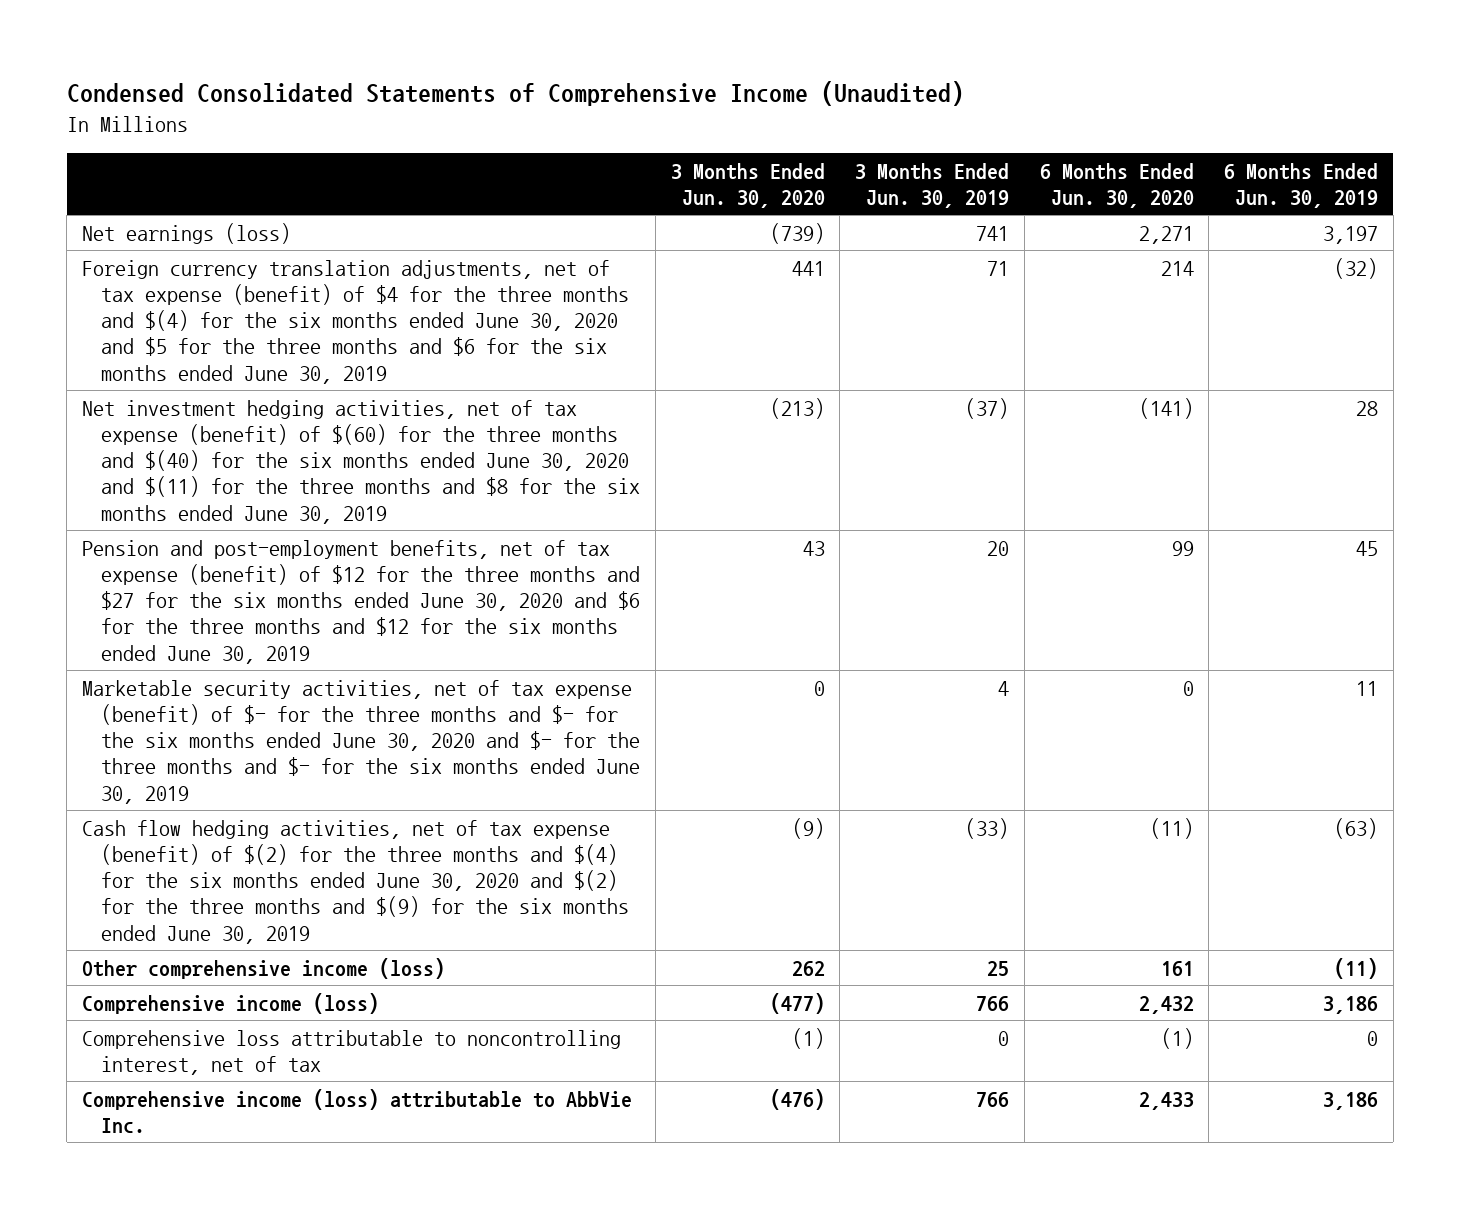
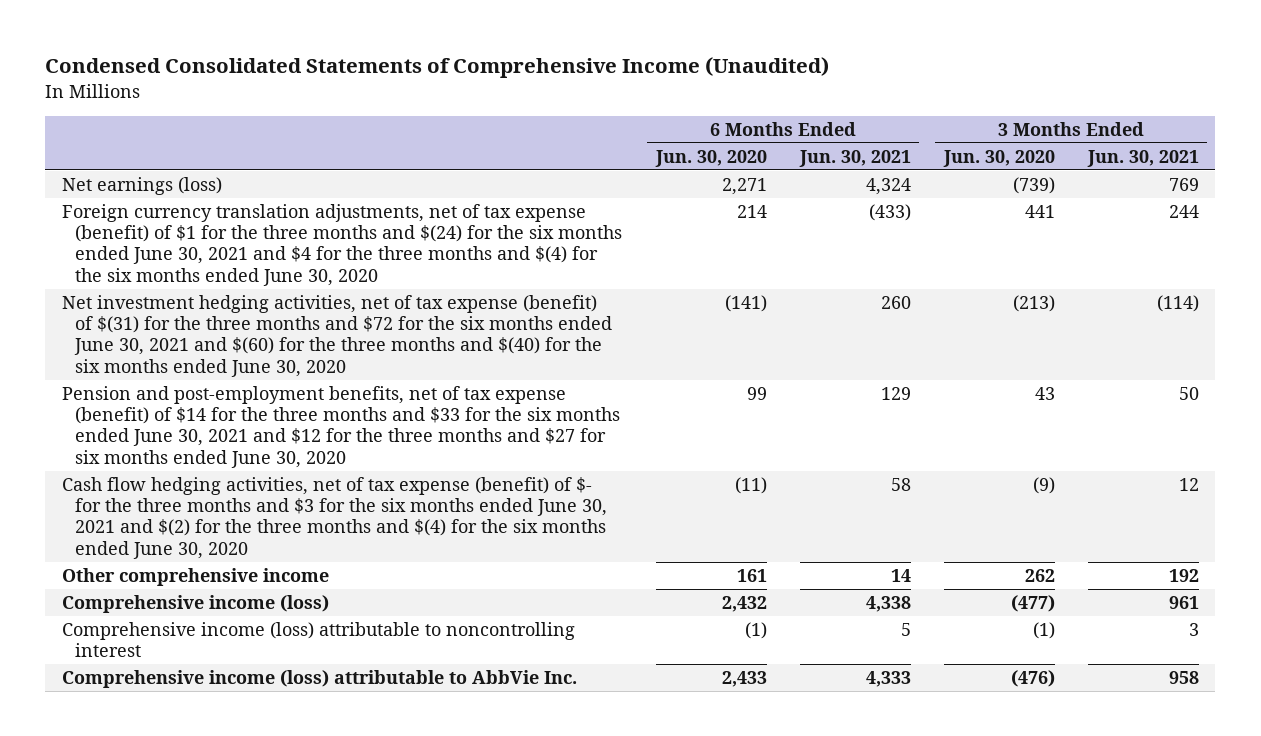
- | 3 Months Ended Jun. 30, 2020 | 3 Months Ended Jun. 30, 2019 | 6 Months Ended Jun. 30, 2020 | 6 Months Ended Jun. 30, 2019
+ | 6 Months Ended Jun. 30, 2020 | 6 Months Ended Jun. 30, 2021 | 3 Months Ended Jun. 30, 2020 | 3 Months Ended Jun. 30, 2021
- Foreign currency translation adjustments, net of tax expense (benefit) of $4 for the three months and $(4) for the six months ended June 30, 2020 and $5 for the three months and $6 for the six months ended June 30, 2019 | 441 | 71 | 214 | (32)
- Net investment hedging activities, net of tax expense (benefit) of $(60) for the three months and $(40) for the six months ended June 30, 2020 and $(11) for the three months and $8 for the six months ended June 30, 2019 | (213) | (37) | (141) | 28
- Pension and post-employment benefits, net of tax expense (benefit) of $12 for the three months and $27 for the six months ended June 30, 2020 and $6 for the three months and $12 for the six months ended June 30, 2019 | 43 | 20 | 99 | 45
- Marketable security activities, net of tax expense (benefit) of $- for the three months and $- for the six months ended June 30, 2020 and $- for the three months and $- for the six months ended June 30, 2019 | 0 | 4 | 0 | 11
- Cash flow hedging activities, net of tax expense (benefit) of $(2) for the three months and $(4) for the six months ended June 30, 2020 and $(2) for the three months and $(9) for the six months ended June 30, 2019 | (9) | (33) | (11) | (63)
- Other comprehensive income (loss) | 262 | 25 | 161 | (11)
+ Foreign currency translation adjustments, net of tax expense (benefit) of $1 for the three months and $(24) for the six months ended June 30, 2021 and $4 for the three months and $(4) for the six months ended June 30, 2020 | 214 | (433) | 441 | 244
+ Net investment hedging activities, net of tax expense (benefit) of $(31) for the three months and $72 for the six months ended June 30, 2021 and $(60) for the three months and $(40) for the six months ended June 30, 2020 | (141) | 260 | (213) | (114)
+ Pension and post-employment benefits, net of tax expense (benefit) of $14 for the three months and $33 for the six months ended June 30, 2021 and $12 for the three months and $27 for six months ended June 30, 2020 | 99 | 129 | 43 | 50
+ Cash flow hedging activities, net of tax expense (benefit) of $- for the three months and $3 for the six months ended June 30, 2021 and $(2) for the three months and $(4) for the six months ended June 30, 2020 | (11) | 58 | (9) | 12
+ Other comprehensive income | 161 | 14 | 262 | 192
- Comprehensive loss attributable to noncontrolling interest, net of tax | (1) | 0 | (1) | 0
+ Comprehensive income (loss) attributable to noncontrolling interest | (1) | 5 | (1) | 3

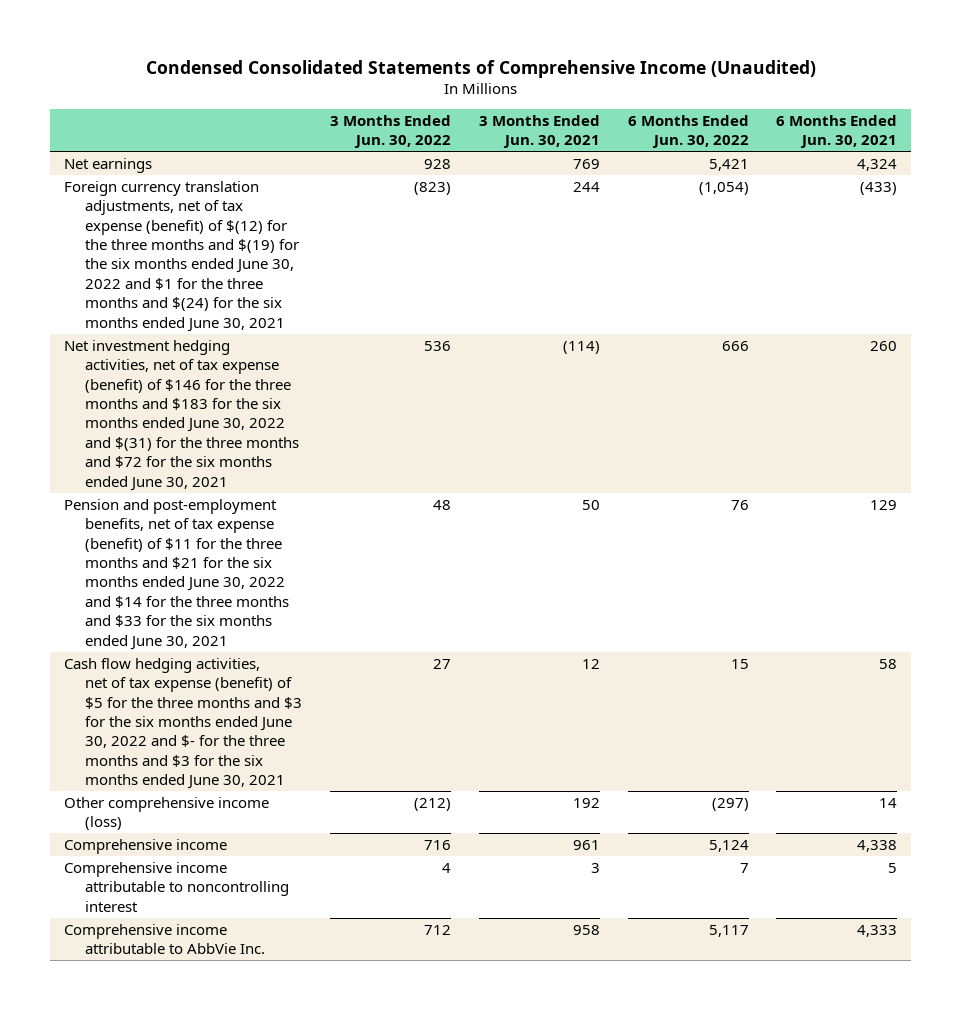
- | 6 Months Ended Jun. 30, 2020 | 6 Months Ended Jun. 30, 2021 | 3 Months Ended Jun. 30, 2020 | 3 Months Ended Jun. 30, 2021
+ | 3 Months Ended Jun. 30, 2022 | 3 Months Ended Jun. 30, 2021 | 6 Months Ended Jun. 30, 2022 | 6 Months Ended Jun. 30, 2021
- Net earnings (loss) | 2,271 | 4,324 | (739) | 769
- Foreign currency translation adjustments, net of tax expense (benefit) of $1 for the three months and $(24) for the six months ended June 30, 2021 and $4 for the three months and $(4) for the six months ended June 30, 2020 | 214 | (433) | 441 | 244
- Net investment hedging activities, net of tax expense (benefit) of $(31) for the three months and $72 for the six months ended June 30, 2021 and $(60) for the three months and $(40) for the six months ended June 30, 2020 | (141) | 260 | (213) | (114)
- Pension and post-employment benefits, net of tax expense (benefit) of $14 for the three months and $33 for the six months ended June 30, 2021 and $12 for the three months and $27 for six months ended June 30, 2020 | 99 | 129 | 43 | 50
- Cash flow hedging activities, net of tax expense (benefit) of $- for the three months and $3 for the six months ended June 30, 2021 and $(2) for the three months and $(4) for the six months ended June 30, 2020 | (11) | 58 | (9) | 12
- Other comprehensive income | 161 | 14 | 262 | 192
- Comprehensive income (loss) | 2,432 | 4,338 | (477) | 961
- Comprehensive income (loss) attributable to noncontrolling interest | (1) | 5 | (1) | 3
- Comprehensive income (loss) attributable to AbbVie Inc. | 2,433 | 4,333 | (476) | 958
+ Net earnings | 928 | 769 | 5,421 | 4,324
+ Foreign currency translation adjustments, net of tax expense (benefit) of $(12) for the three months and $(19) for the six months ended June 30, 2022 and $1 for the three months and $(24) for the six months ended June 30, 2021 | (823) | 244 | (1,054) | (433)
+ Net investment hedging activities, net of tax expense (benefit) of $146 for the three months and $183 for the six months ended June 30, 2022 and $(31) for the three months and $72 for the six months ended June 30, 2021 | 536 | (114) | 666 | 260
+ Pension and post-employment benefits, net of tax expense (benefit) of $11 for the three months and $21 for the six months ended June 30, 2022 and $14 for the three months and $33 for the six months ended June 30, 2021 | 48 | 50 | 76 | 129
+ Cash flow hedging activities, net of tax expense (benefit) of $5 for the three months and $3 for the six months ended June 30, 2022 and $- for the three months and $3 for the six months ended June 30, 2021 | 27 | 12 | 15 | 58
+ Other comprehensive income (loss) | (212) | 192 | (297) | 14
+ Comprehensive income | 716 | 961 | 5,124 | 4,338
+ Comprehensive income attributable to noncontrolling interest | 4 | 3 | 7 | 5
+ Comprehensive income attributable to AbbVie Inc. | 712 | 958 | 5,117 | 4,333

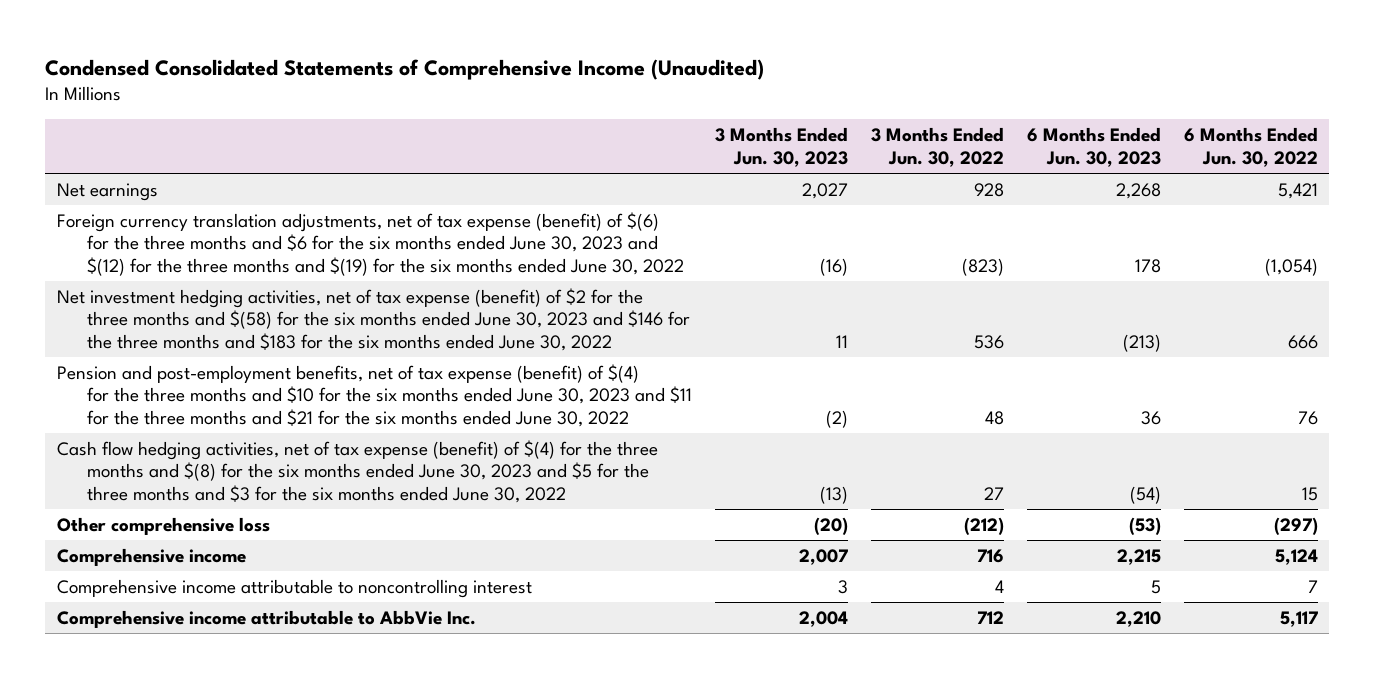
- | 3 Months Ended Jun. 30, 2022 | 3 Months Ended Jun. 30, 2021 | 6 Months Ended Jun. 30, 2022 | 6 Months Ended Jun. 30, 2021
+ | 3 Months Ended Jun. 30, 2023 | 3 Months Ended Jun. 30, 2022 | 6 Months Ended Jun. 30, 2023 | 6 Months Ended Jun. 30, 2022
- Foreign currency translation adjustments, net of tax expense (benefit) of $(12) for the three months and $(19) for the six months ended June 30, 2022 and $1 for the three months and $(24) for the six months ended June 30, 2021 | (823) | 244 | (1,054) | (433)
- Net investment hedging activities, net of tax expense (benefit) of $146 for the three months and $183 for the six months ended June 30, 2022 and $(31) for the three months and $72 for the six months ended June 30, 2021 | 536 | (114) | 666 | 260
- Pension and post-employment benefits, net of tax expense (benefit) of $11 for the three months and $21 for the six months ended June 30, 2022 and $14 for the three months and $33 for the six months ended June 30, 2021 | 48 | 50 | 76 | 129
- Cash flow hedging activities, net of tax expense (benefit) of $5 for the three months and $3 for the six months ended June 30, 2022 and $- for the three months and $3 for the six months ended June 30, 2021 | 27 | 12 | 15 | 58
- Other comprehensive income (loss) | (212) | 192 | (297) | 14
+ Foreign currency translation adjustments, net of tax expense (benefit) of $(6) for the three months and $6 for the six months ended June 30, 2023 and $(12) for the three months and $(19) for the six months ended June 30, 2022 | (16) | (823) | 178 | (1,054)
+ Net investment hedging activities, net of tax expense (benefit) of $2 for the three months and $(58) for the six months ended June 30, 2023 and $146 for the three months and $183 for the six months ended June 30, 2022 | 11 | 536 | (213) | 666
+ Pension and post-employment benefits, net of tax expense (benefit) of $(4) for the three months and $10 for the six months ended June 30, 2023 and $11 for the three months and $21 for the six months ended June 30, 2022 | (2) | 48 | 36 | 76
+ Cash flow hedging activities, net of tax expense (benefit) of $(4) for the three months and $(8) for the six months ended June 30, 2023 and $5 for the three months and $3 for the six months ended June 30, 2022 | (13) | 27 | (54) | 15
+ Other comprehensive loss | (20) | (212) | (53) | (297)

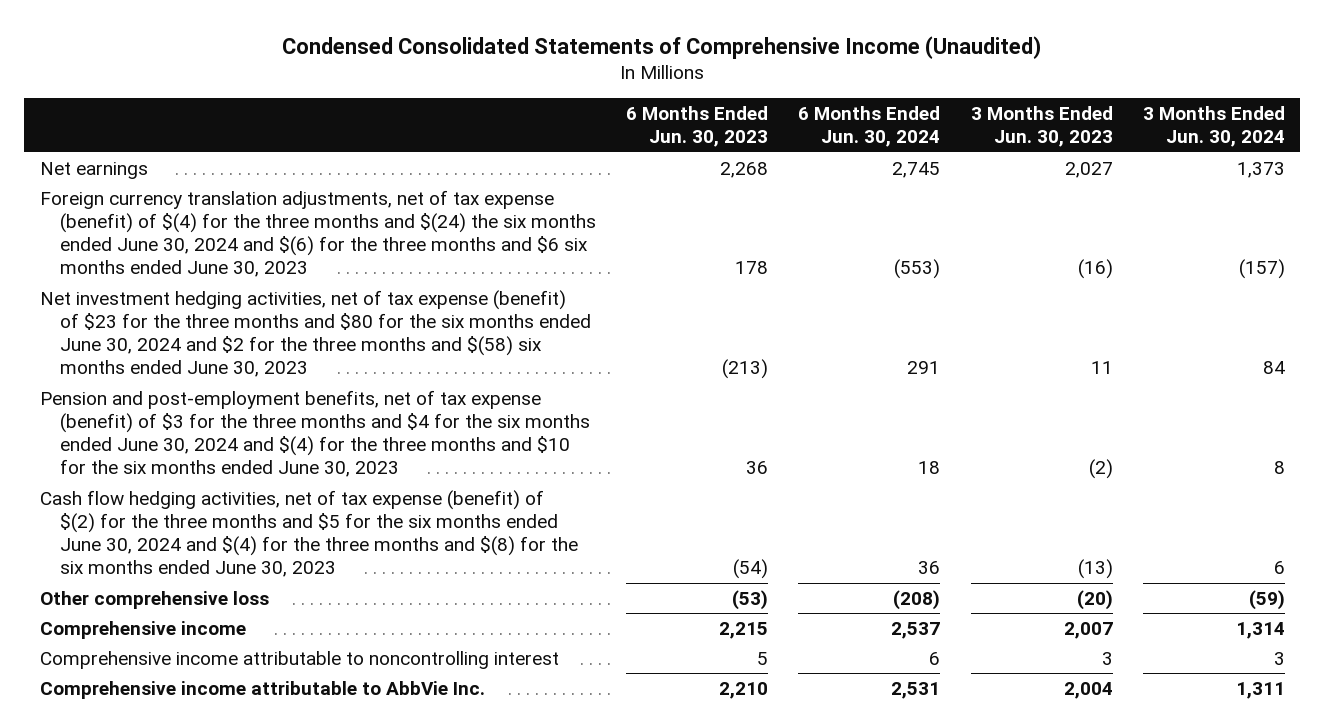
- | 3 Months Ended Jun. 30, 2023 | 3 Months Ended Jun. 30, 2022 | 6 Months Ended Jun. 30, 2023 | 6 Months Ended Jun. 30, 2022
+ | 6 Months Ended Jun. 30, 2023 | 6 Months Ended Jun. 30, 2024 | 3 Months Ended Jun. 30, 2023 | 3 Months Ended Jun. 30, 2024
- Foreign currency translation adjustments, net of tax expense (benefit) of $(6) for the three months and $6 for the six months ended June 30, 2023 and $(12) for the three months and $(19) for the six months ended June 30, 2022 | (16) | (823) | 178 | (1,054)
- Net investment hedging activities, net of tax expense (benefit) of $2 for the three months and $(58) for the six months ended June 30, 2023 and $146 for the three months and $183 for the six months ended June 30, 2022 | 11 | 536 | (213) | 666
- Pension and post-employment benefits, net of tax expense (benefit) of $(4) for the three months and $10 for the six months ended June 30, 2023 and $11 for the three months and $21 for the six months ended June 30, 2022 | (2) | 48 | 36 | 76
- Cash flow hedging activities, net of tax expense (benefit) of $(4) for the three months and $(8) for the six months ended June 30, 2023 and $5 for the three months and $3 for the six months ended June 30, 2022 | (13) | 27 | (54) | 15
+ Foreign currency translation adjustments, net of tax expense (benefit) of $(4) for the three months and $(24) the six months ended June 30, 2024 and $(6) for the three months and $6 six months ended June 30, 2023 | 178 | (553) | (16) | (157)
+ Net investment hedging activities, net of tax expense (benefit) of $23 for the three months and $80 for the six months ended June 30, 2024 and $2 for the three months and $(58) six months ended June 30, 2023 | (213) | 291 | 11 | 84
+ Pension and post-employment benefits, net of tax expense (benefit) of $3 for the three months and $4 for the six months ended June 30, 2024 and $(4) for the three months and $10 for the six months ended June 30, 2023 | 36 | 18 | (2) | 8
+ Cash flow hedging activities, net of tax expense (benefit) of $(2) for the three months and $5 for the six months ended June 30, 2024 and $(4) for the three months and $(8) for the six months ended June 30, 2023 | (54) | 36 | (13) | 6

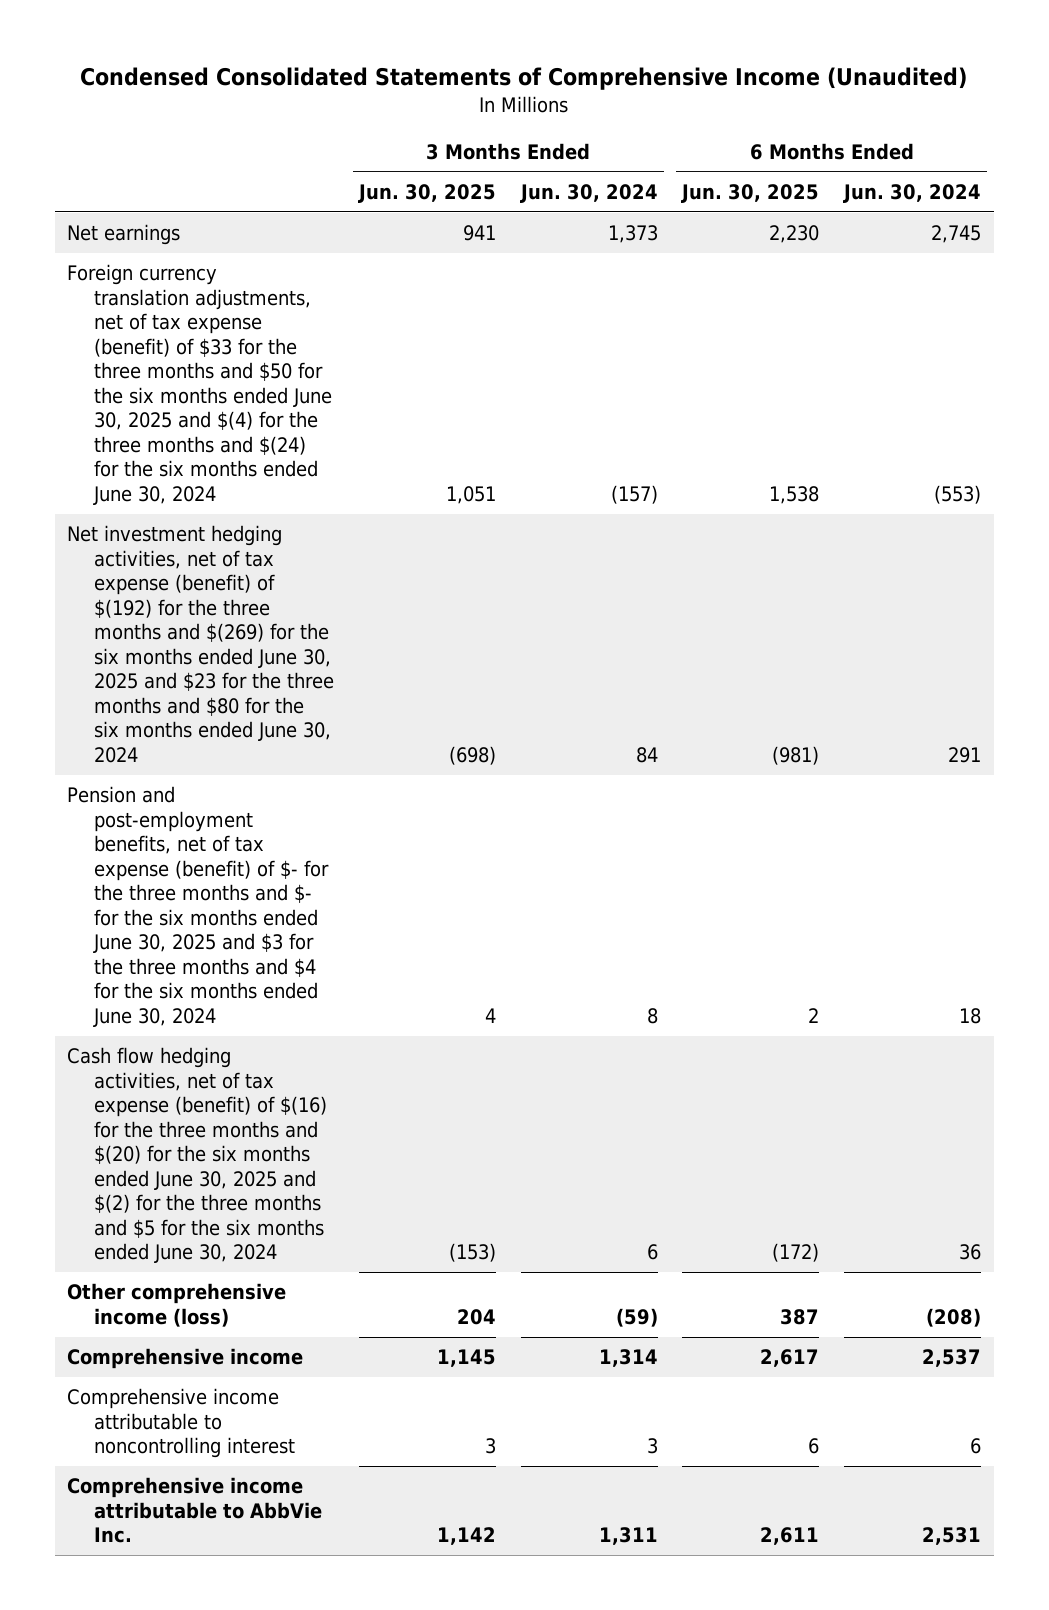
- | 6 Months Ended Jun. 30, 2023 | 6 Months Ended Jun. 30, 2024 | 3 Months Ended Jun. 30, 2023 | 3 Months Ended Jun. 30, 2024
+ | 3 Months Ended Jun. 30, 2025 | 3 Months Ended Jun. 30, 2024 | 6 Months Ended Jun. 30, 2025 | 6 Months Ended Jun. 30, 2024
- Foreign currency translation adjustments, net of tax expense (benefit) of $(4) for the three months and $(24) the six months ended June 30, 2024 and $(6) for the three months and $6 six months ended June 30, 2023 | 178 | (553) | (16) | (157)
- Net investment hedging activities, net of tax expense (benefit) of $23 for the three months and $80 for the six months ended June 30, 2024 and $2 for the three months and $(58) six months ended June 30, 2023 | (213) | 291 | 11 | 84
- Pension and post-employment benefits, net of tax expense (benefit) of $3 for the three months and $4 for the six months ended June 30, 2024 and $(4) for the three months and $10 for the six months ended June 30, 2023 | 36 | 18 | (2) | 8
- Cash flow hedging activities, net of tax expense (benefit) of $(2) for the three months and $5 for the six months ended June 30, 2024 and $(4) for the three months and $(8) for the six months ended June 30, 2023 | (54) | 36 | (13) | 6
- Other comprehensive loss | (53) | (208) | (20) | (59)
+ Foreign currency translation adjustments, net of tax expense (benefit) of $33 for the three months and $50 for the six months ended June 30, 2025 and $(4) for the three months and $(24) for the six months ended June 30, 2024 | 1,051 | (157) | 1,538 | (553)
+ Net investment hedging activities, net of tax expense (benefit) of $(192) for the three months and $(269) for the six months ended June 30, 2025 and $23 for the three months and $80 for the six months ended June 30, 2024 | (698) | 84 | (981) | 291
+ Pension and post-employment benefits, net of tax expense (benefit) of $- for the three months and $- for the six months ended June 30, 2025 and $3 for the three months and $4 for the six months ended June 30, 2024 | 4 | 8 | 2 | 18
+ Cash flow hedging activities, net of tax expense (benefit) of $(16) for the three months and $(20) for the six months ended June 30, 2025 and $(2) for the three months and $5 for the six months ended June 30, 2024 | (153) | 6 | (172) | 36
+ Other comprehensive income (loss) | 204 | (59) | 387 | (208)

